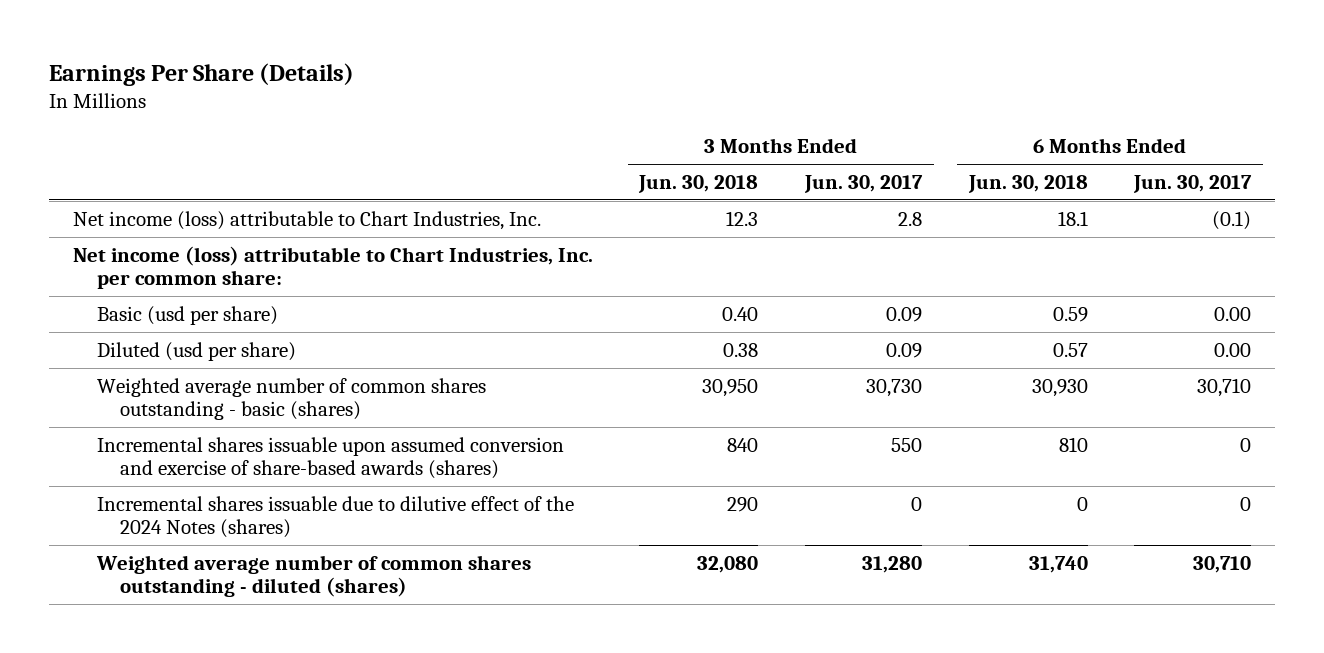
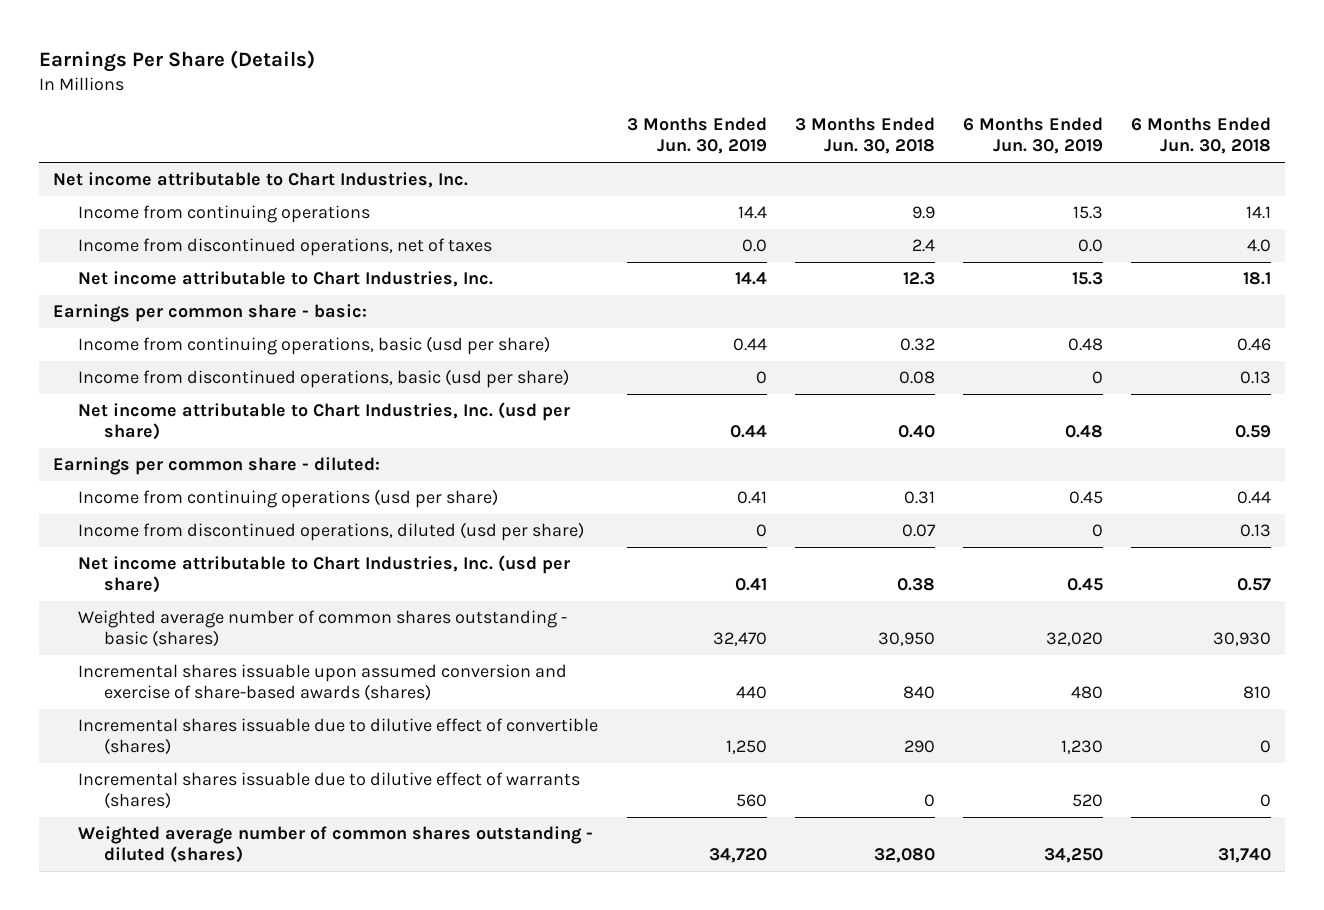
- | 3 Months Ended Jun. 30, 2018 | 3 Months Ended Jun. 30, 2017 | 6 Months Ended Jun. 30, 2018 | 6 Months Ended Jun. 30, 2017
+ | 3 Months Ended Jun. 30, 2019 | 3 Months Ended Jun. 30, 2018 | 6 Months Ended Jun. 30, 2019 | 6 Months Ended Jun. 30, 2018
- Net income (loss) attributable to Chart Industries, Inc. | 12.3 | 2.8 | 18.1 | (0.1)
- Net income (loss) attributable to Chart Industries, Inc. per common share:
- Basic (usd per share) | 0.40 | 0.09 | 0.59 | 0.00
- Diluted (usd per share) | 0.38 | 0.09 | 0.57 | 0.00
+ Net income attributable to Chart Industries, Inc.
+ Income from continuing operations | 14.4 | 9.9 | 15.3 | 14.1
+ Income from discontinued operations, net of taxes | 0.0 | 2.4 | 0.0 | 4.0
+ Net income attributable to Chart Industries, Inc. | 14.4 | 12.3 | 15.3 | 18.1
+ Earnings per common share - basic:
+ Income from continuing operations, basic (usd per share) | 0.44 | 0.32 | 0.48 | 0.46
+ Income from discontinued operations, basic (usd per share) | 0 | 0.08 | 0 | 0.13
+ Net income attributable to Chart Industries, Inc. (usd per share) | 0.44 | 0.40 | 0.48 | 0.59
+ Earnings per common share - diluted:
+ Income from continuing operations (usd per share) | 0.41 | 0.31 | 0.45 | 0.44
+ Income from discontinued operations, diluted (usd per share) | 0 | 0.07 | 0 | 0.13
+ Net income attributable to Chart Industries, Inc. (usd per share) | 0.41 | 0.38 | 0.45 | 0.57
- Incremental shares issuable due to dilutive effect of the 2024 Notes (shares) | 290 | 0 | 0 | 0
+ Incremental shares issuable due to dilutive effect of convertible (shares) | 1,250 | 290 | 1,230 | 0
+ Incremental shares issuable due to dilutive effect of warrants (shares) | 560 | 0 | 520 | 0

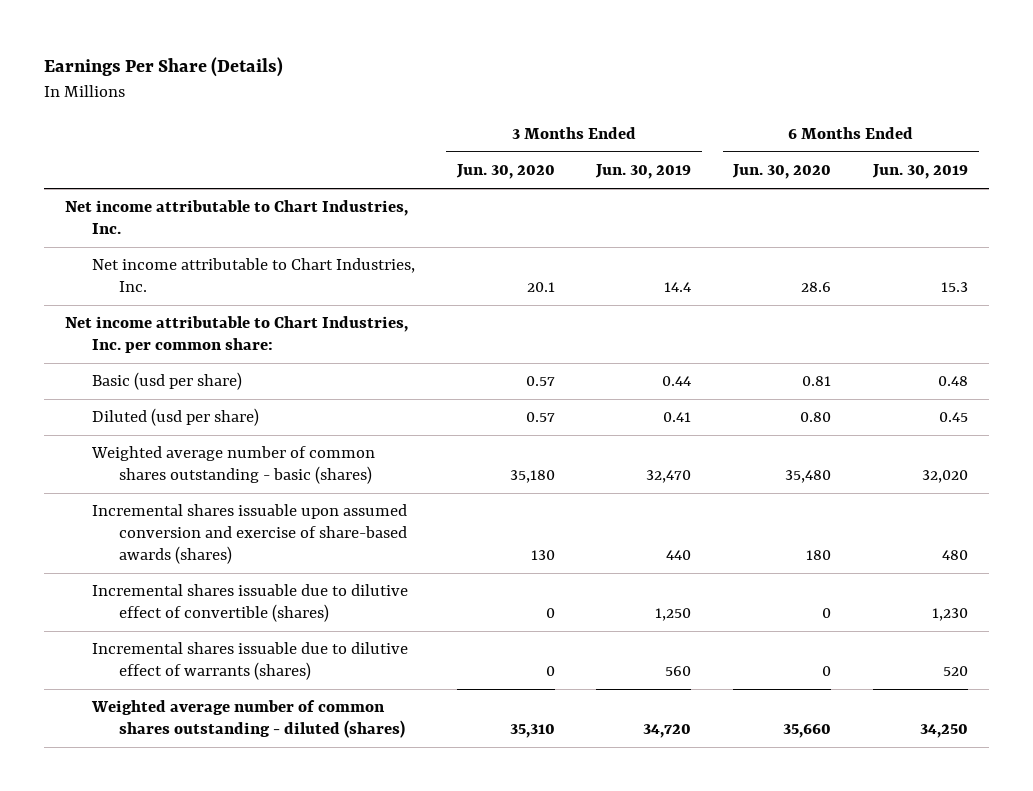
- | 3 Months Ended Jun. 30, 2019 | 3 Months Ended Jun. 30, 2018 | 6 Months Ended Jun. 30, 2019 | 6 Months Ended Jun. 30, 2018
+ | 3 Months Ended Jun. 30, 2020 | 3 Months Ended Jun. 30, 2019 | 6 Months Ended Jun. 30, 2020 | 6 Months Ended Jun. 30, 2019
- Income from continuing operations | 14.4 | 9.9 | 15.3 | 14.1
- Income from discontinued operations, net of taxes | 0.0 | 2.4 | 0.0 | 4.0
- Earnings per common share - basic:
- Income from continuing operations, basic (usd per share) | 0.44 | 0.32 | 0.48 | 0.46
- Income from discontinued operations, basic (usd per share) | 0 | 0.08 | 0 | 0.13
- Net income attributable to Chart Industries, Inc. (usd per share) | 0.44 | 0.40 | 0.48 | 0.59
- Earnings per common share - diluted:
- Income from continuing operations (usd per share) | 0.41 | 0.31 | 0.45 | 0.44
- Income from discontinued operations, diluted (usd per share) | 0 | 0.07 | 0 | 0.13
- Net income attributable to Chart Industries, Inc. (usd per share) | 0.41 | 0.38 | 0.45 | 0.57
+ Net income attributable to Chart Industries, Inc. per common share:
+ Basic (usd per share) | 0.57 | 0.44 | 0.81 | 0.48
+ Diluted (usd per share) | 0.57 | 0.41 | 0.80 | 0.45

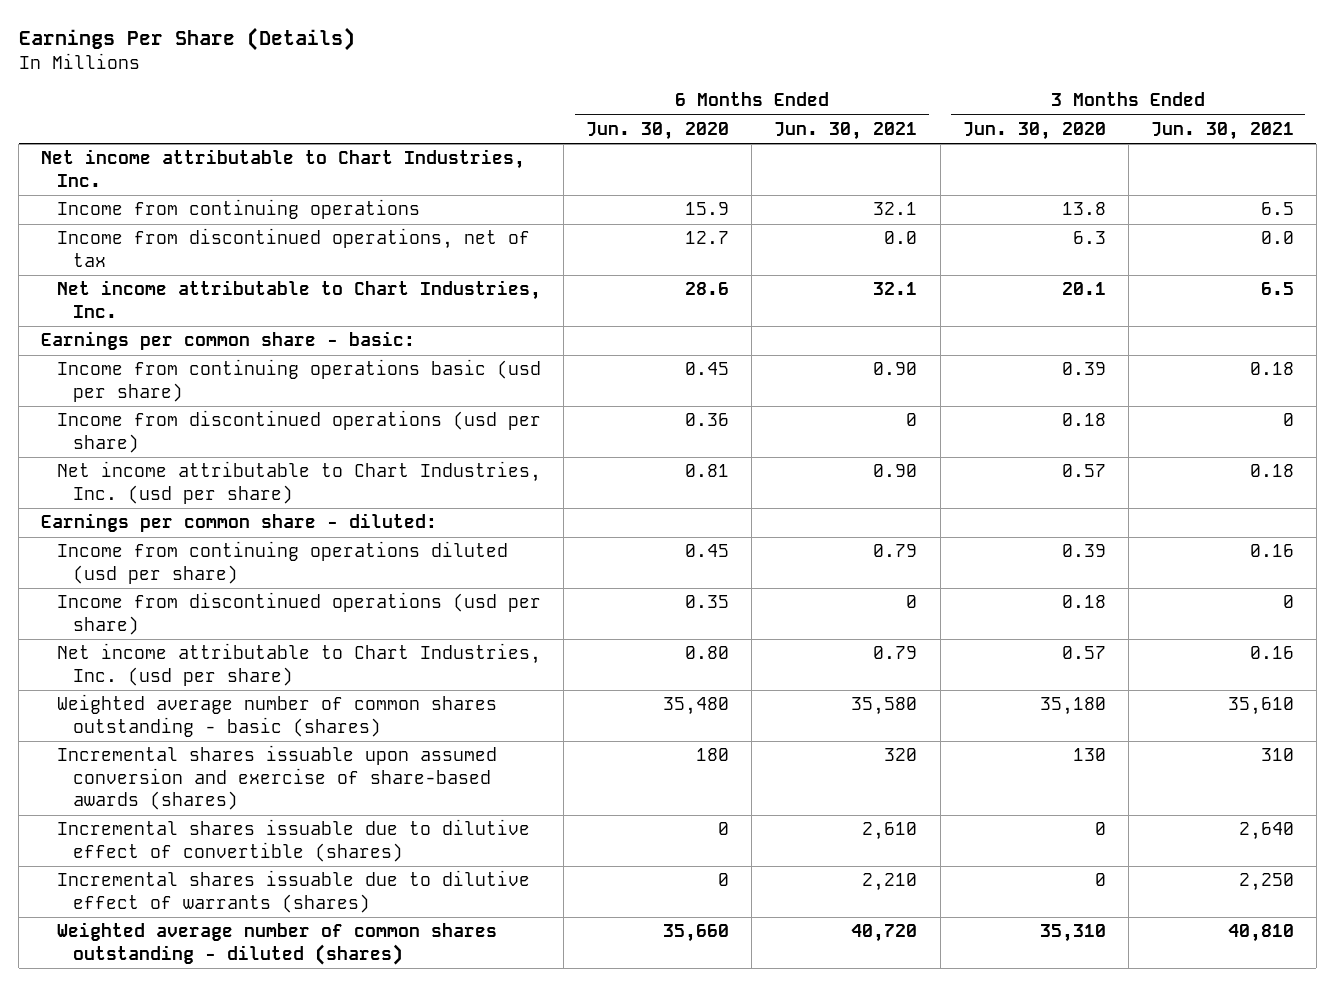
- | 3 Months Ended Jun. 30, 2020 | 3 Months Ended Jun. 30, 2019 | 6 Months Ended Jun. 30, 2020 | 6 Months Ended Jun. 30, 2019
+ | 6 Months Ended Jun. 30, 2020 | 6 Months Ended Jun. 30, 2021 | 3 Months Ended Jun. 30, 2020 | 3 Months Ended Jun. 30, 2021
+ Income from continuing operations | 15.9 | 32.1 | 13.8 | 6.5
+ Income from discontinued operations, net of tax | 12.7 | 0.0 | 6.3 | 0.0
- Net income attributable to Chart Industries, Inc. per common share:
- Basic (usd per share) | 0.57 | 0.44 | 0.81 | 0.48
- Diluted (usd per share) | 0.57 | 0.41 | 0.80 | 0.45
+ Earnings per common share - basic:
+ Income from continuing operations basic (usd per share) | 0.45 | 0.90 | 0.39 | 0.18
+ Income from discontinued operations (usd per share) | 0.36 | 0 | 0.18 | 0
+ Net income attributable to Chart Industries, Inc. (usd per share) | 0.81 | 0.90 | 0.57 | 0.18
+ Earnings per common share - diluted:
+ Income from continuing operations diluted (usd per share) | 0.45 | 0.79 | 0.39 | 0.16
+ Income from discontinued operations (usd per share) | 0.35 | 0 | 0.18 | 0
+ Net income attributable to Chart Industries, Inc. (usd per share) | 0.80 | 0.79 | 0.57 | 0.16

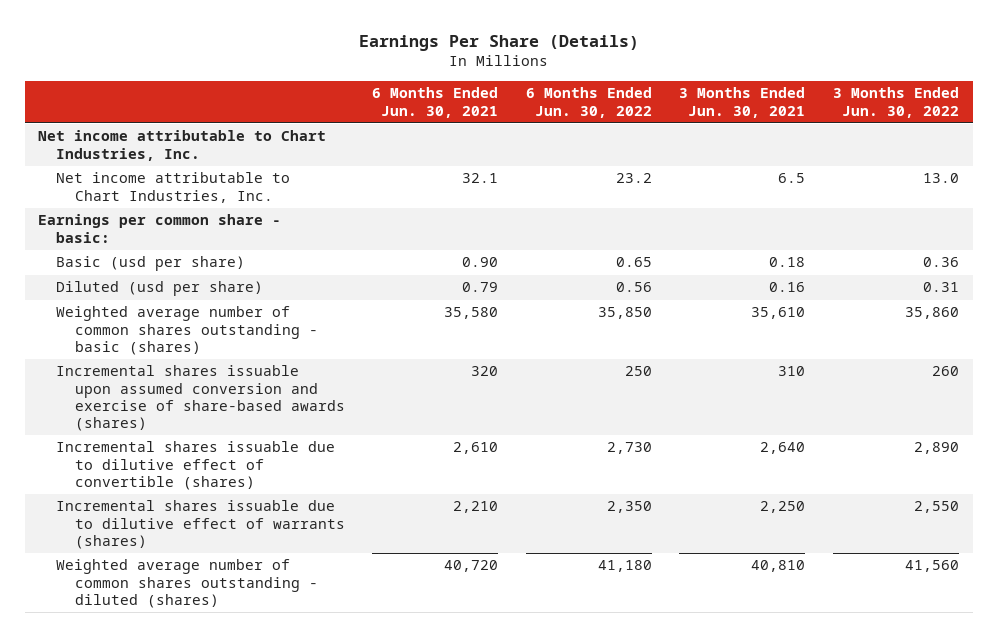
- | 6 Months Ended Jun. 30, 2020 | 6 Months Ended Jun. 30, 2021 | 3 Months Ended Jun. 30, 2020 | 3 Months Ended Jun. 30, 2021
+ | 6 Months Ended Jun. 30, 2021 | 6 Months Ended Jun. 30, 2022 | 3 Months Ended Jun. 30, 2021 | 3 Months Ended Jun. 30, 2022
- Income from continuing operations | 15.9 | 32.1 | 13.8 | 6.5
- Income from discontinued operations, net of tax | 12.7 | 0.0 | 6.3 | 0.0
- Income from continuing operations basic (usd per share) | 0.45 | 0.90 | 0.39 | 0.18
- Income from discontinued operations (usd per share) | 0.36 | 0 | 0.18 | 0
- Net income attributable to Chart Industries, Inc. (usd per share) | 0.81 | 0.90 | 0.57 | 0.18
- Earnings per common share - diluted:
- Income from continuing operations diluted (usd per share) | 0.45 | 0.79 | 0.39 | 0.16
- Income from discontinued operations (usd per share) | 0.35 | 0 | 0.18 | 0
- Net income attributable to Chart Industries, Inc. (usd per share) | 0.80 | 0.79 | 0.57 | 0.16
+ Basic (usd per share) | 0.90 | 0.65 | 0.18 | 0.36
+ Diluted (usd per share) | 0.79 | 0.56 | 0.16 | 0.31

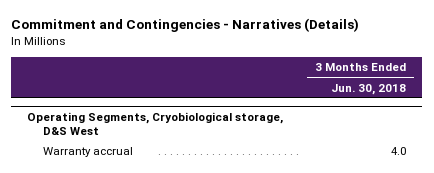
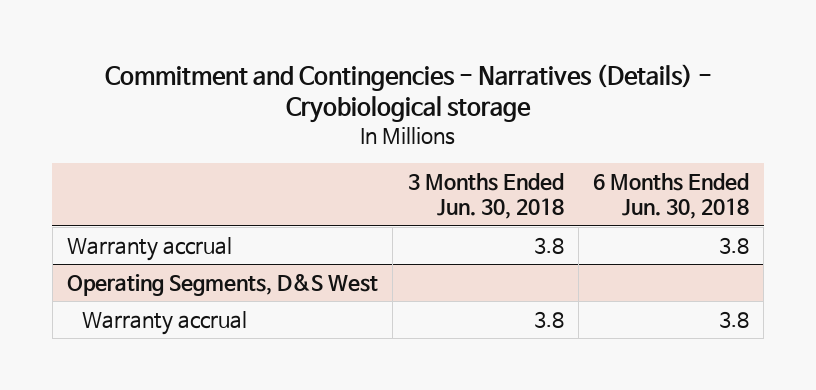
- Commitment and Contingencies - Narratives (Details)
+ Commitment and Contingencies - Narratives (Details) - Cryobiological storage
- | 3 Months Ended Jun. 30, 2018
+ | 3 Months Ended Jun. 30, 2018 | 6 Months Ended Jun. 30, 2018
- Operating Segments, Cryobiological storage, D&S West
- Warranty accrual | 4.0
+ Warranty accrual | 3.8 | 3.8
+ Operating Segments, D&S West
+ Warranty accrual | 3.8 | 3.8

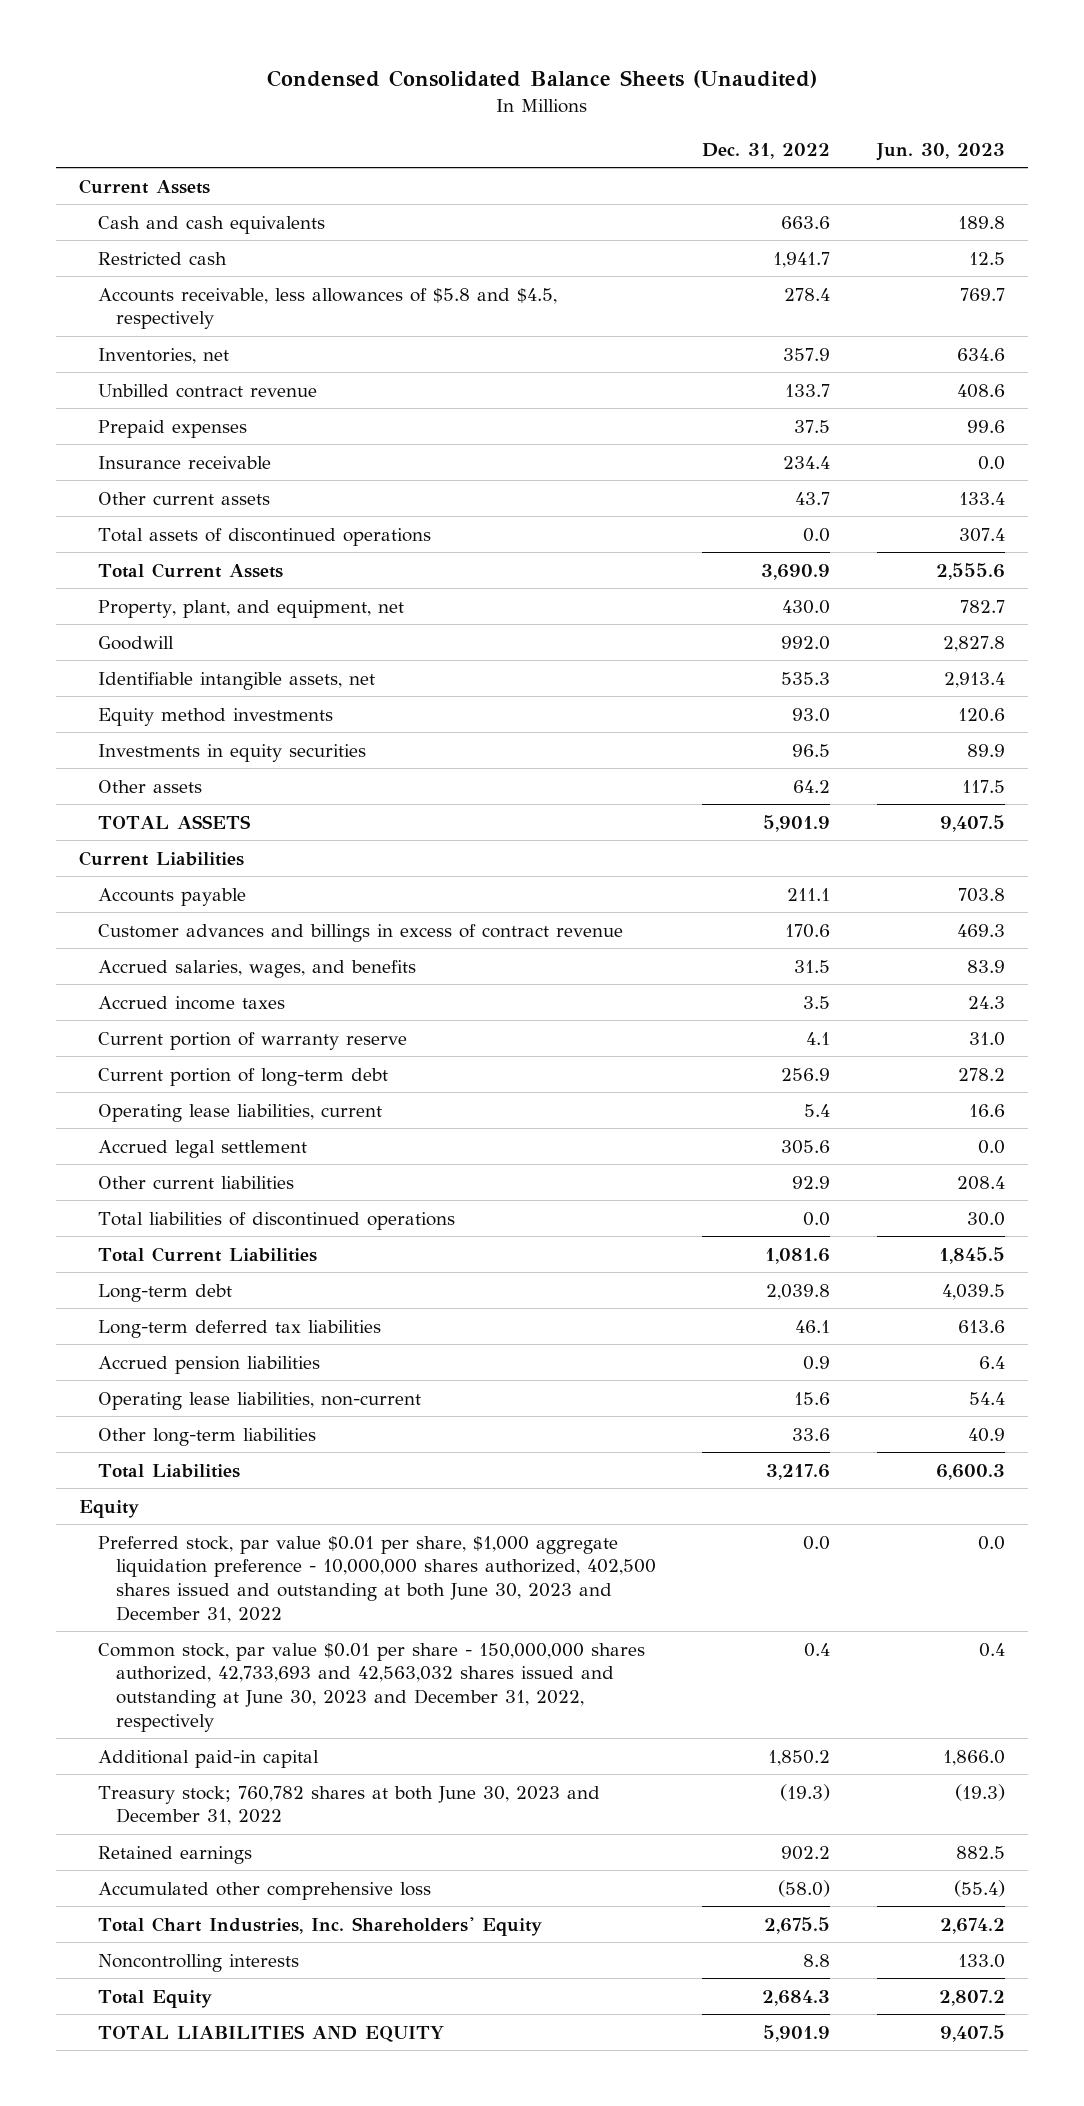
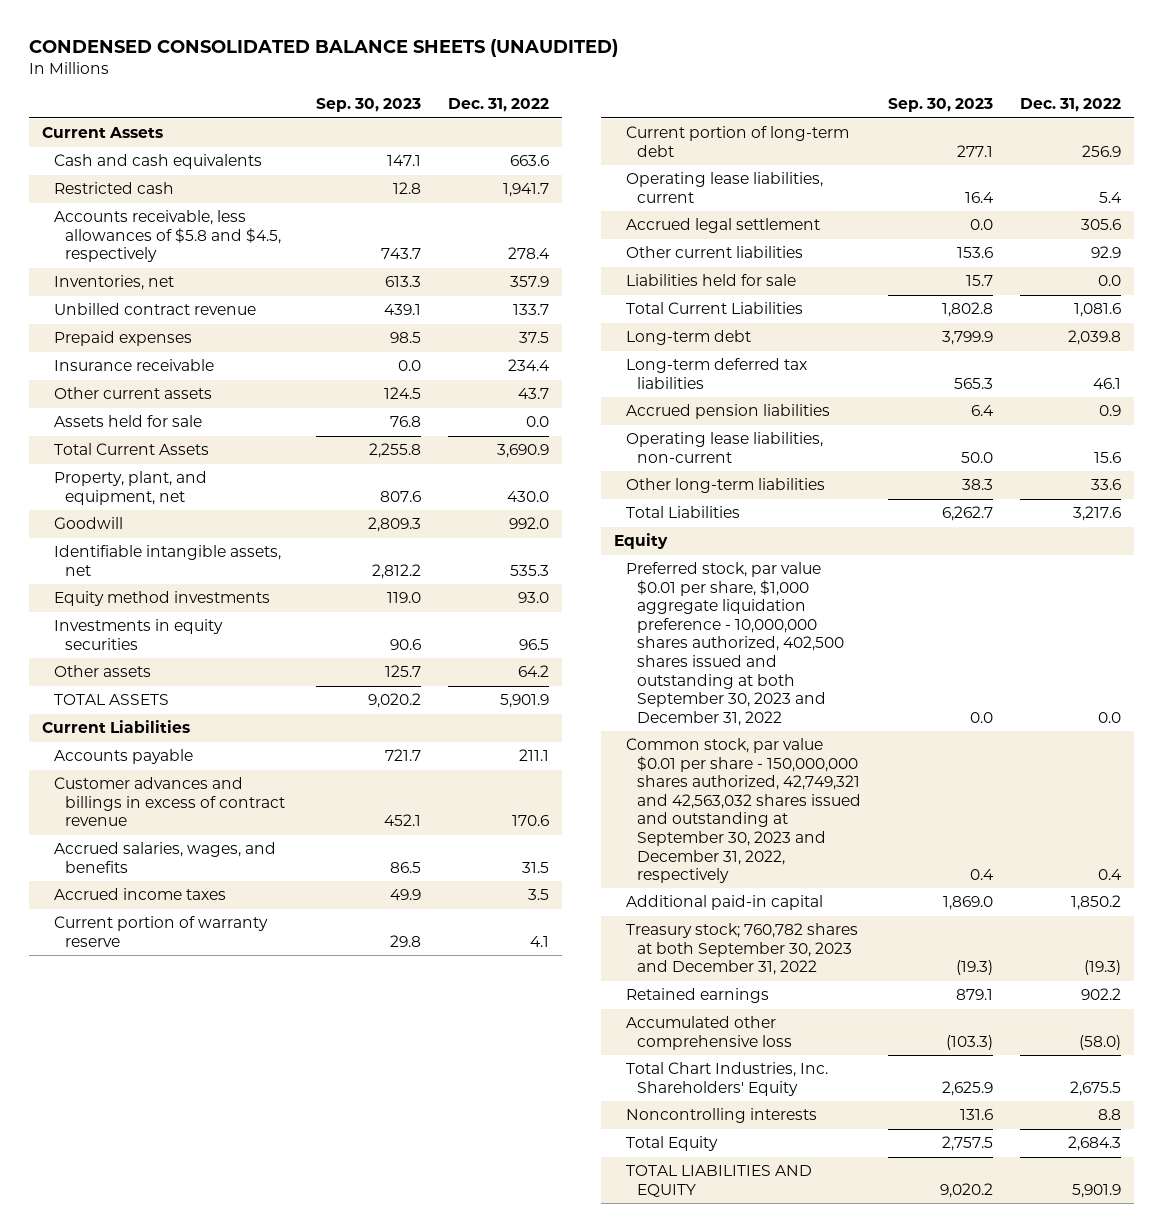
- Condensed Consolidated Balance Sheets (Unaudited)
+ CONDENSED CONSOLIDATED BALANCE SHEETS (UNAUDITED)
- | Dec. 31, 2022 | Jun. 30, 2023
+ | Sep. 30, 2023 | Dec. 31, 2022
- Total assets of discontinued operations | 0.0 | 307.4
+ Assets held for sale | 76.8 | 0.0
- Total liabilities of discontinued operations | 0.0 | 30.0
+ Liabilities held for sale | 15.7 | 0.0
- Preferred stock, par value $0.01 per share, $1,000 aggregate liquidation preference - 10,000,000 shares authorized, 402,500 shares issued and outstanding at both June 30, 2023 and December 31, 2022 | 0.0 | 0.0
- Common stock, par value $0.01 per share - 150,000,000 shares authorized, 42,733,693 and 42,563,032 shares issued and outstanding at June 30, 2023 and December 31, 2022, respectively | 0.4 | 0.4
+ Preferred stock, par value $0.01 per share, $1,000 aggregate liquidation preference - 10,000,000 shares authorized, 402,500 shares issued and outstanding at both September 30, 2023 and December 31, 2022 | 0.0 | 0.0
+ Common stock, par value $0.01 per share - 150,000,000 shares authorized, 42,749,321 and 42,563,032 shares issued and outstanding at September 30, 2023 and December 31, 2022, respectively | 0.4 | 0.4
- Treasury stock; 760,782 shares at both June 30, 2023 and December 31, 2022 | (19.3) | (19.3)
+ Treasury stock; 760,782 shares at both September 30, 2023 and December 31, 2022 | (19.3) | (19.3)

